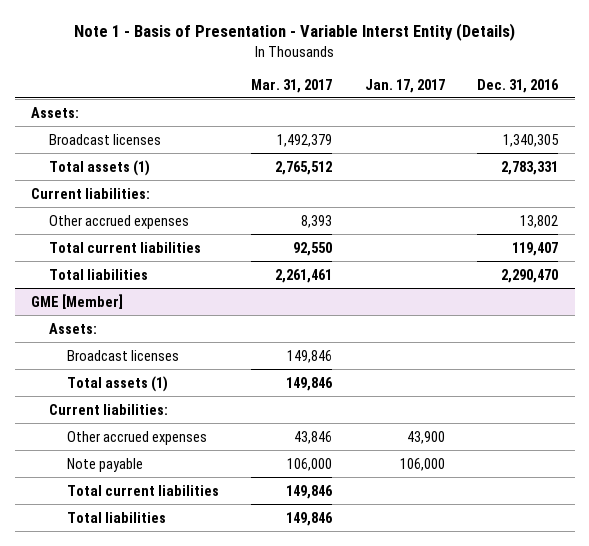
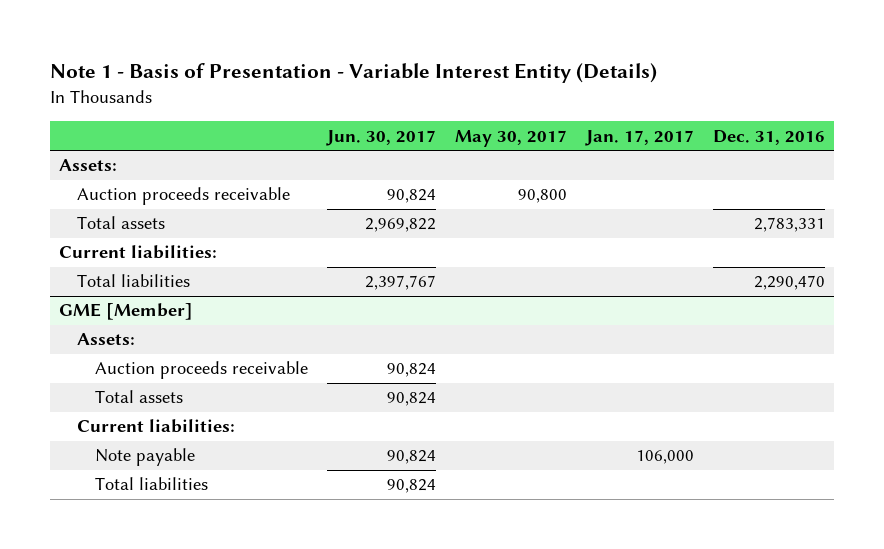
- Note 1 - Basis of Presentation - Variable Interst Entity (Details)
+ Note 1 - Basis of Presentation - Variable Interest Entity (Details)
- | Mar. 31, 2017 | Jan. 17, 2017 | Dec. 31, 2016
+ | Jun. 30, 2017 | May 30, 2017 | Jan. 17, 2017 | Dec. 31, 2016
- Broadcast licenses | 1,492,379 | | 1,340,305
- Total assets (1) | 2,765,512 | | 2,783,331
+ Auction proceeds receivable | 90,824 | 90,800 | |
+ Total assets | 2,969,822 | | | 2,783,331
- Other accrued expenses | 8,393 | | 13,802
- Total current liabilities | 92,550 | | 119,407
@ GME [Member]
- Broadcast licenses | 149,846 | |
- Total assets (1) | 149,846 | |
+ Auction proceeds receivable | 90,824 | | |
+ Total assets | 90,824 | | |
- Other accrued expenses | 43,846 | 43,900 |
- Total current liabilities | 149,846 | |

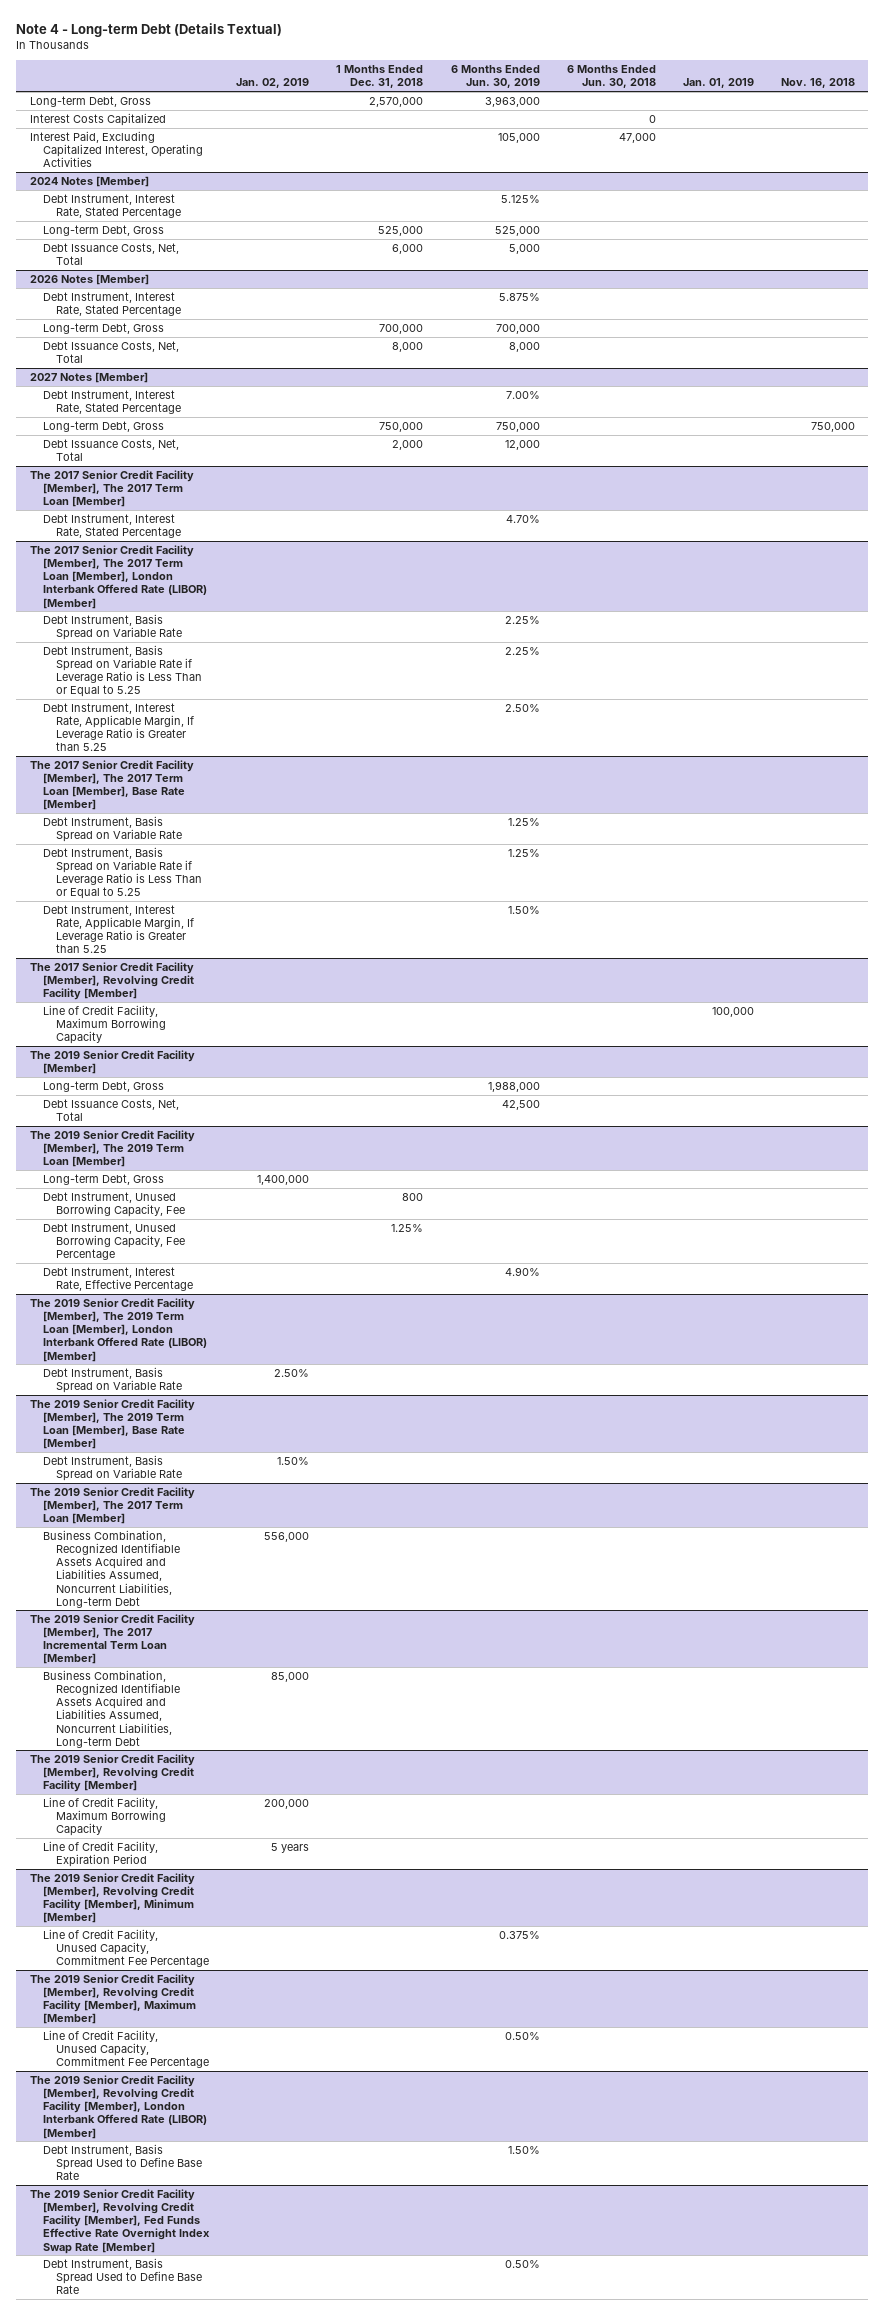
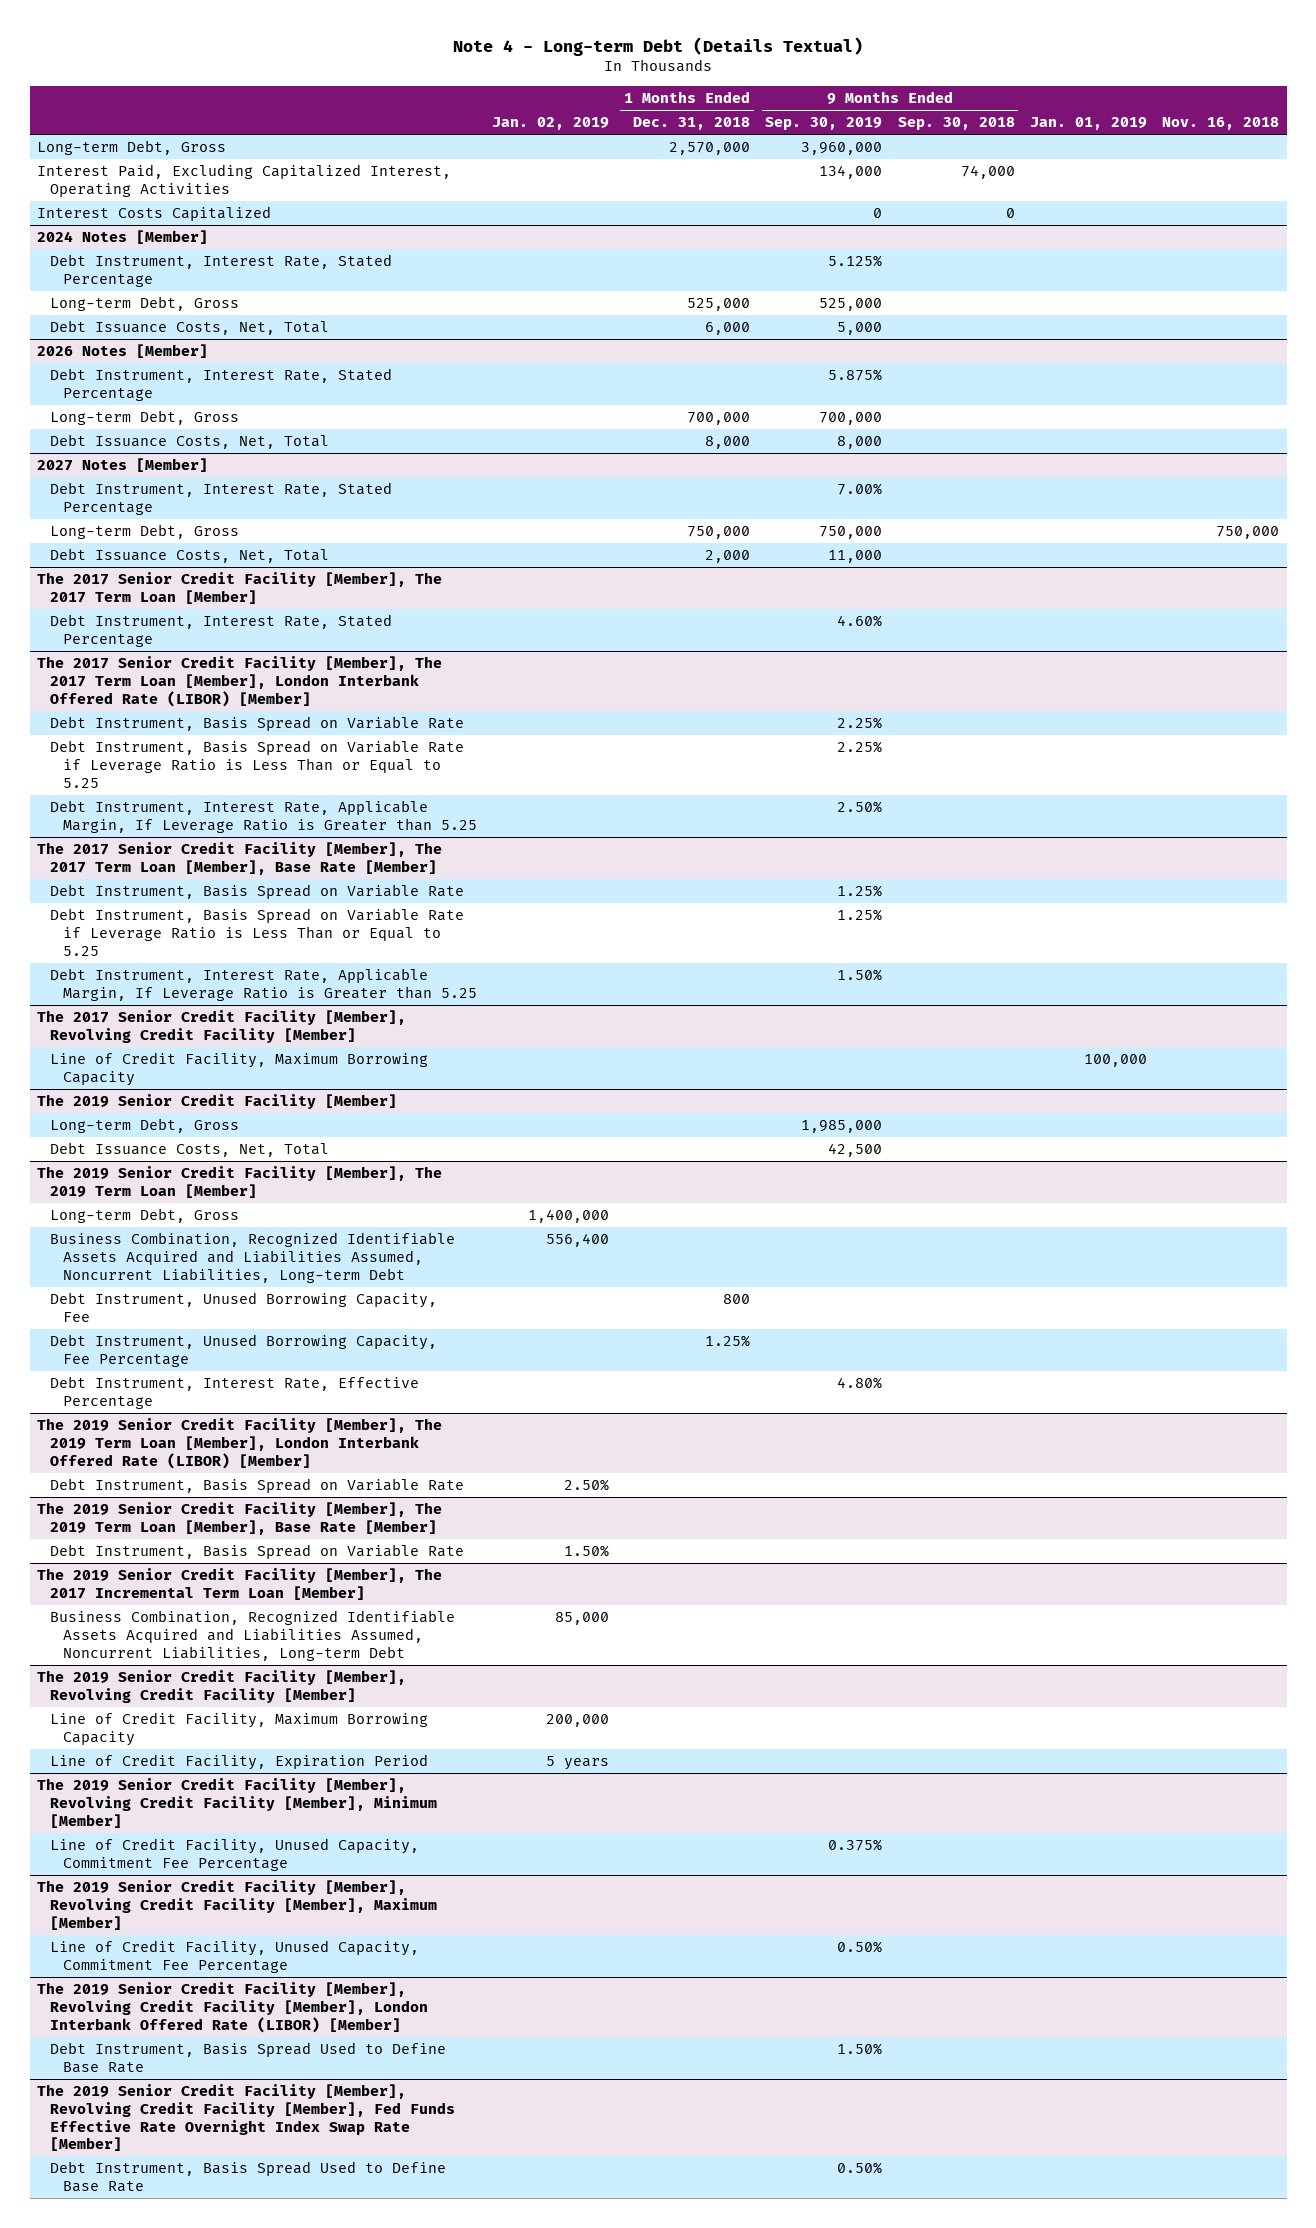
- | Jan. 02, 2019 | 1 Months Ended Dec. 31, 2018 | 6 Months Ended Jun. 30, 2019 | 6 Months Ended Jun. 30, 2018 | Jan. 01, 2019 | Nov. 16, 2018
+ | Jan. 02, 2019 | 1 Months Ended Dec. 31, 2018 | 9 Months Ended Sep. 30, 2019 | 9 Months Ended Sep. 30, 2018 | Jan. 01, 2019 | Nov. 16, 2018
moved down: Interest Costs Capitalized | | | 0 | 0 | |
@ The 2019 Senior Credit Facility [Member], The 2019 Term Loan [Member]
+ Business Combination, Recognized Identifiable Assets Acquired and Liabilities Assumed, Noncurrent Liabilities, Long-term Debt | 556,400 | | | | |
- The 2019 Senior Credit Facility [Member], The 2017 Term Loan [Member]
- Business Combination, Recognized Identifiable Assets Acquired and Liabilities Assumed, Noncurrent Liabilities, Long-term Debt | 556,000 | | | | |

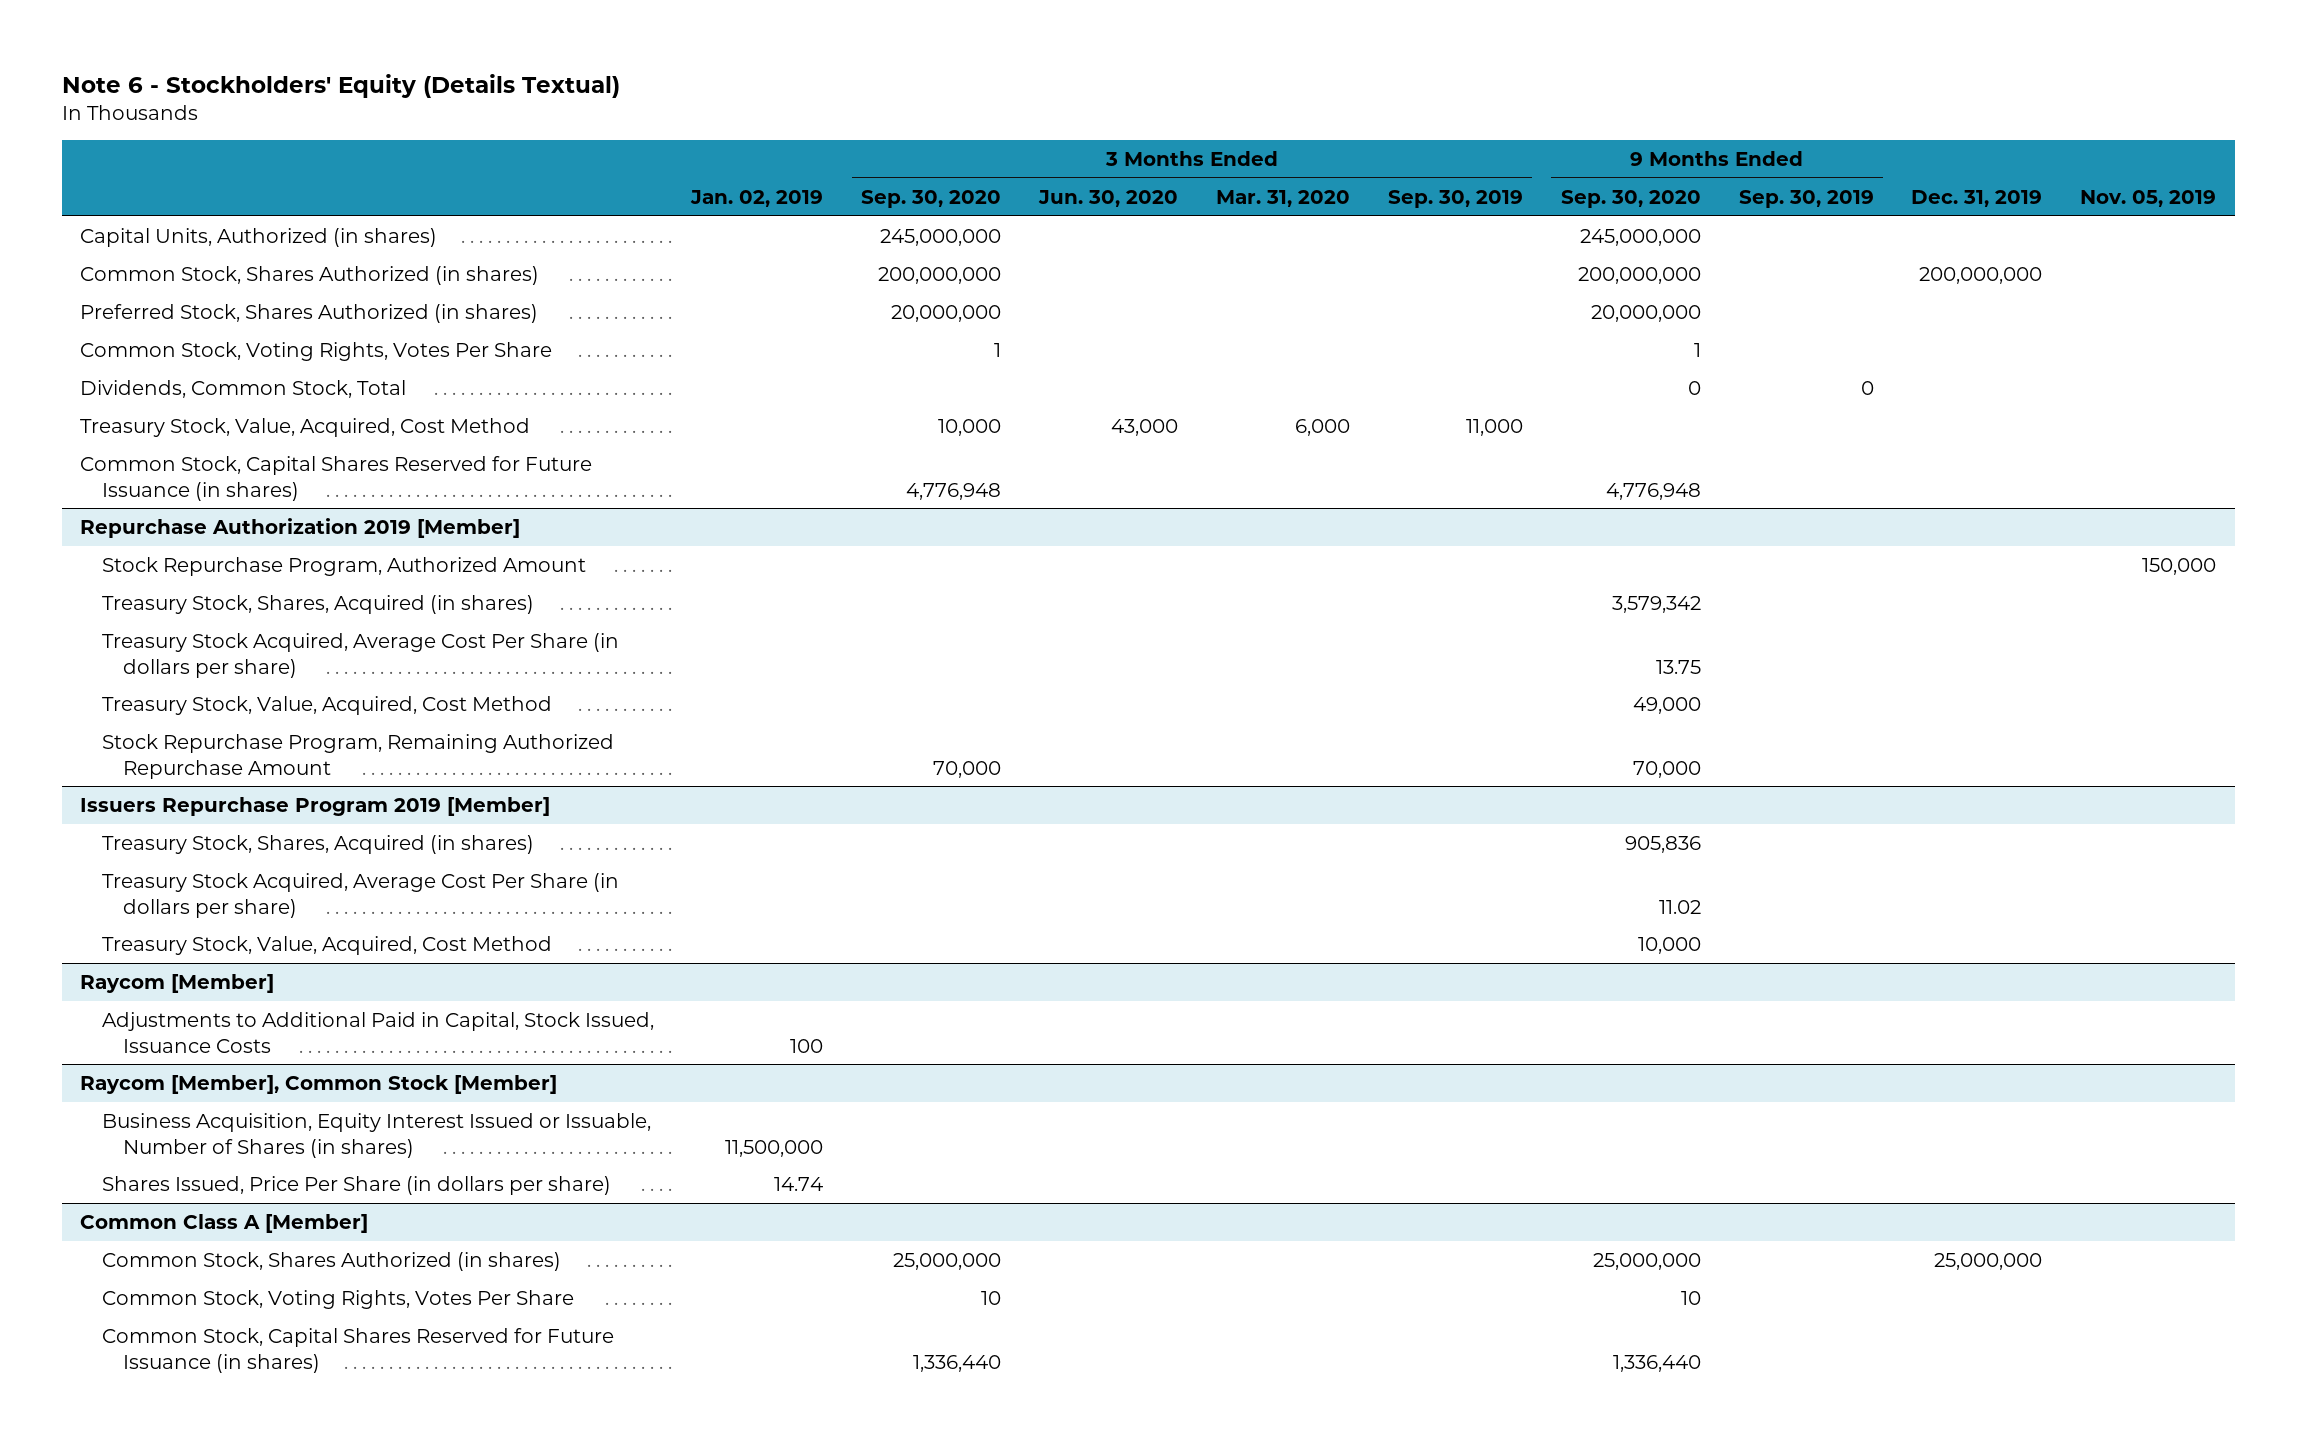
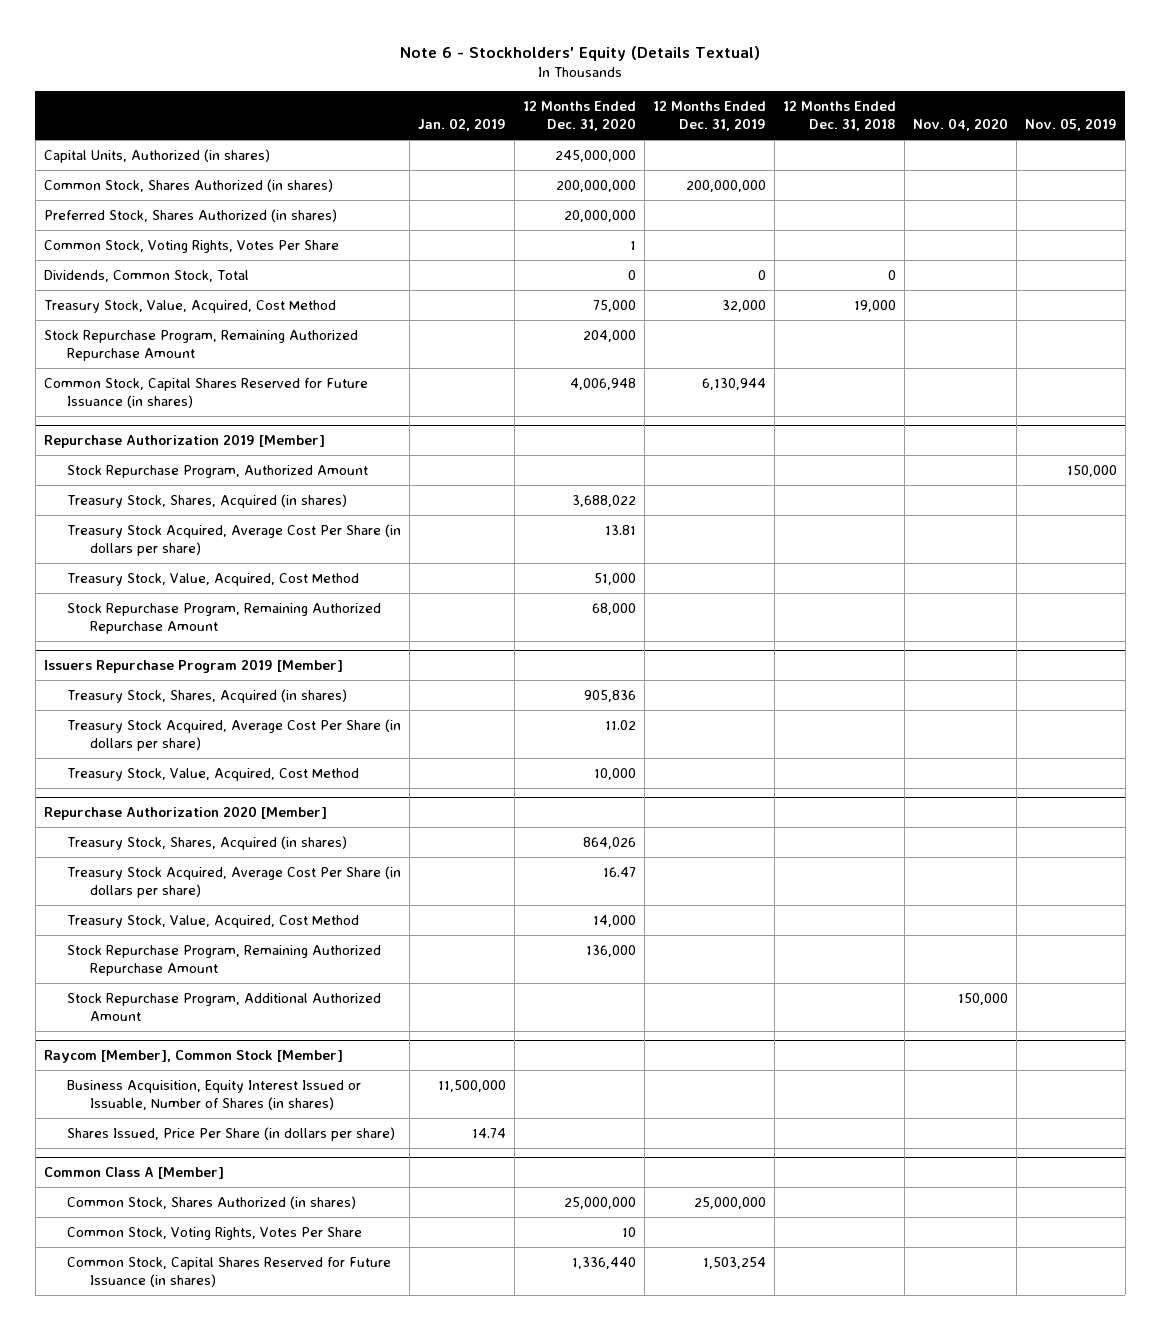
- | Jan. 02, 2019 | 3 Months Ended Sep. 30, 2020 | 3 Months Ended Jun. 30, 2020 | 3 Months Ended Mar. 31, 2020 | 3 Months Ended Sep. 30, 2019 | 9 Months Ended Sep. 30, 2020 | 9 Months Ended Sep. 30, 2019 | Dec. 31, 2019 | Nov. 05, 2019
+ | Jan. 02, 2019 | 12 Months Ended Dec. 31, 2020 | 12 Months Ended Dec. 31, 2019 | 12 Months Ended Dec. 31, 2018 | Nov. 04, 2020 | Nov. 05, 2019
+ Stock Repurchase Program, Remaining Authorized Repurchase Amount | | 204,000 | | | |
- Raycom [Member]
- Adjustments to Additional Paid in Capital, Stock Issued, Issuance Costs | 100 | | | | | | | |
+ Repurchase Authorization 2020 [Member]
+ Treasury Stock, Shares, Acquired (in shares) | | 864,026 | | | |
+ Treasury Stock Acquired, Average Cost Per Share (in dollars per share) | | 16.47 | | | |
+ Treasury Stock, Value, Acquired, Cost Method | | 14,000 | | | |
+ Stock Repurchase Program, Remaining Authorized Repurchase Amount | | 136,000 | | | |
+ Stock Repurchase Program, Additional Authorized Amount | | | | | 150,000 |

